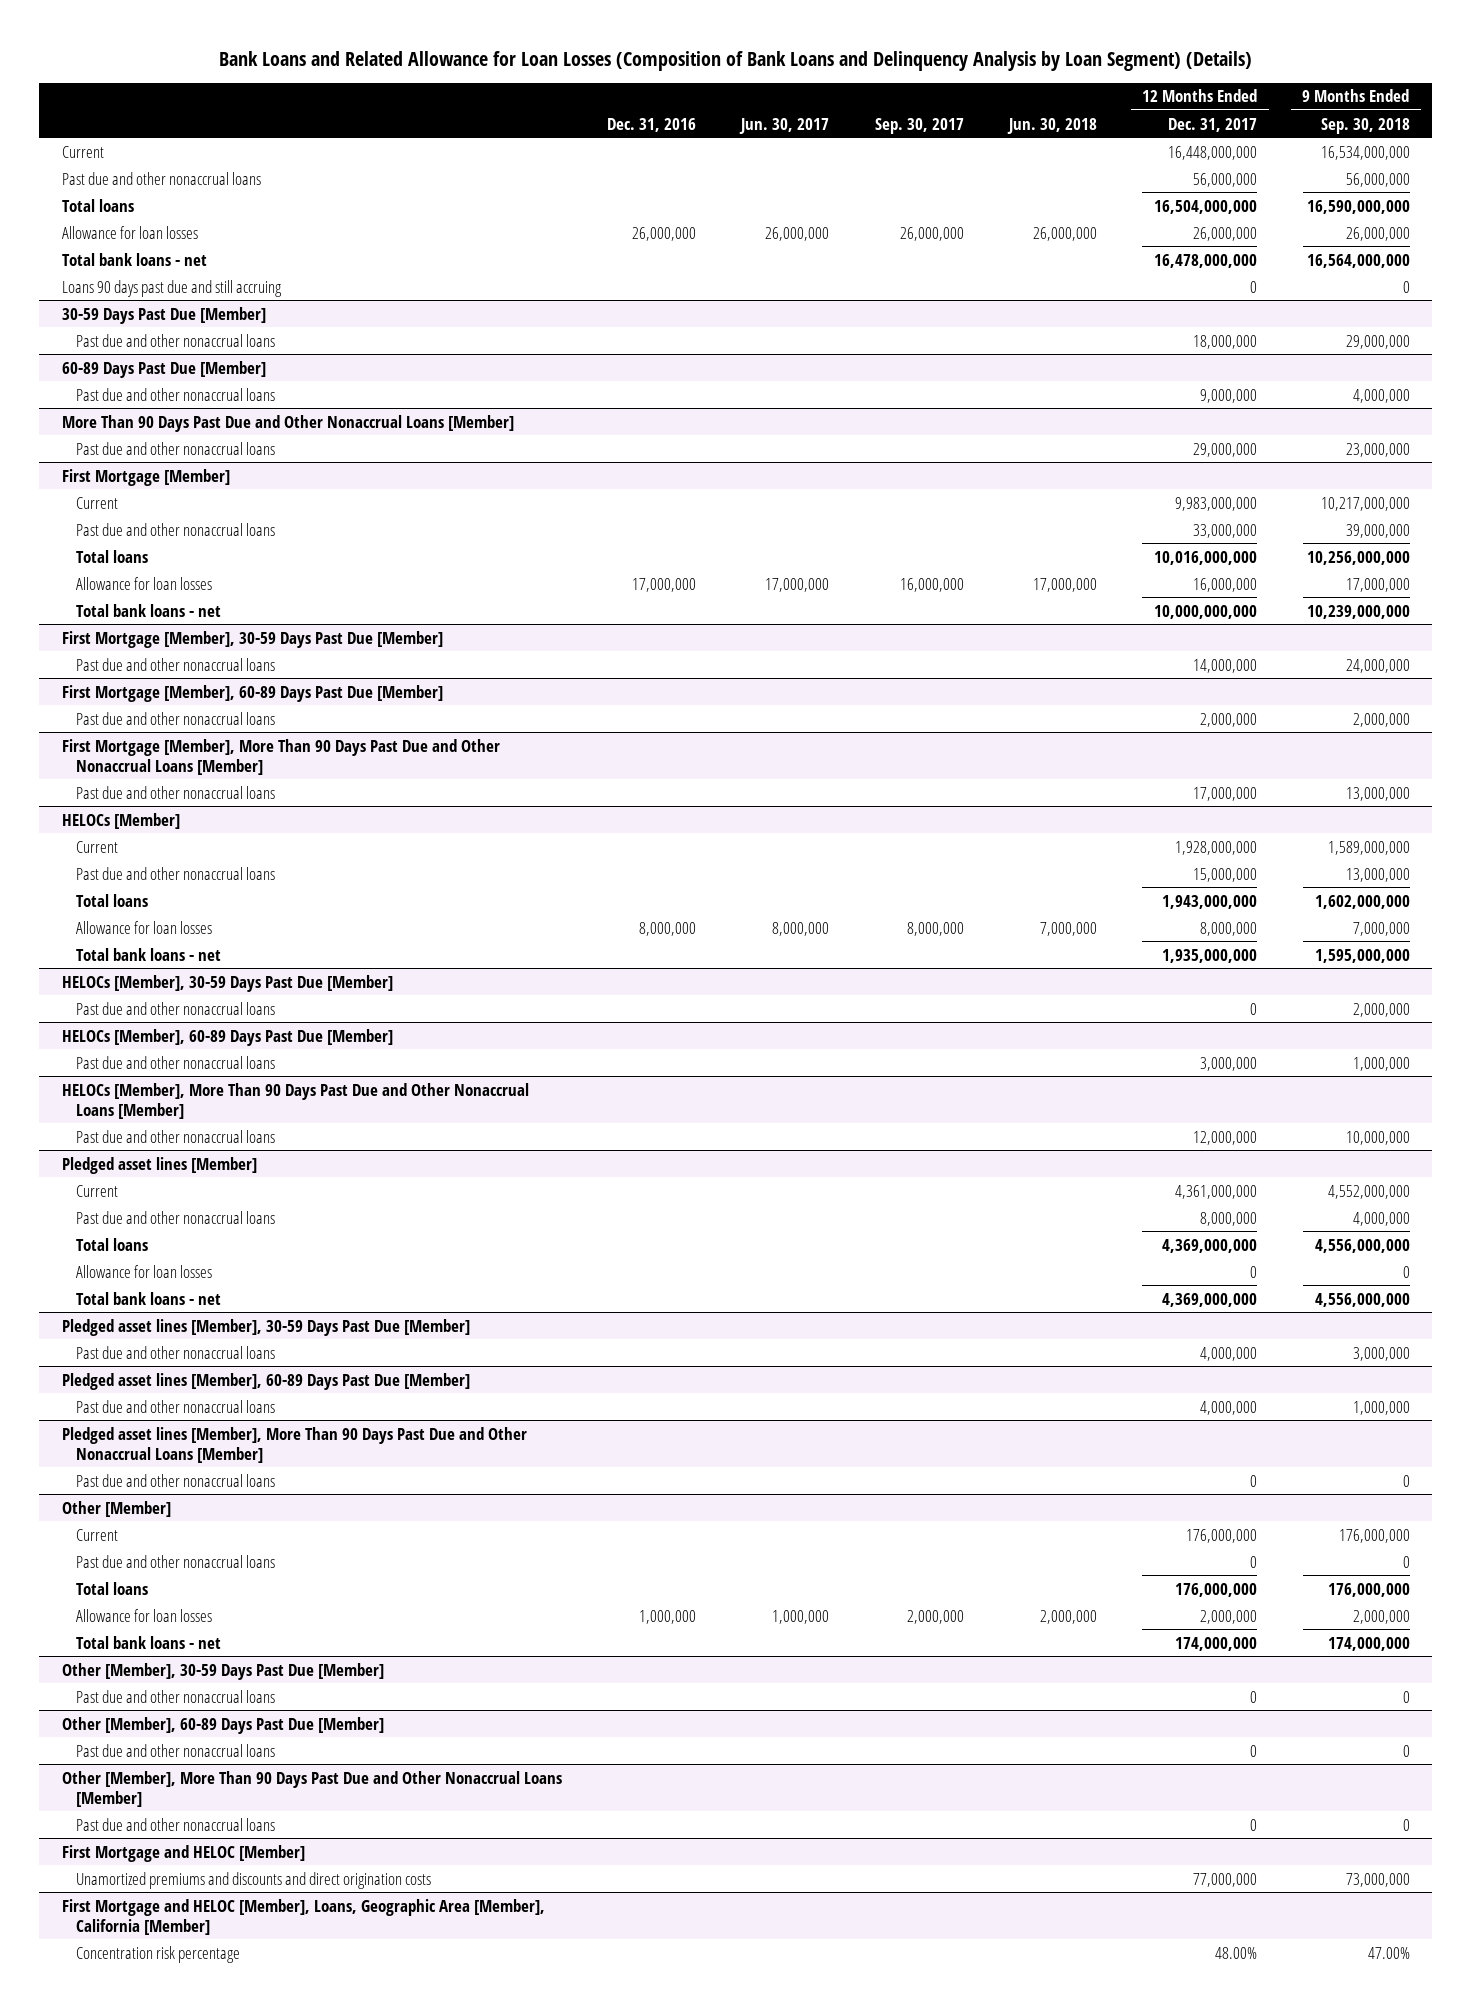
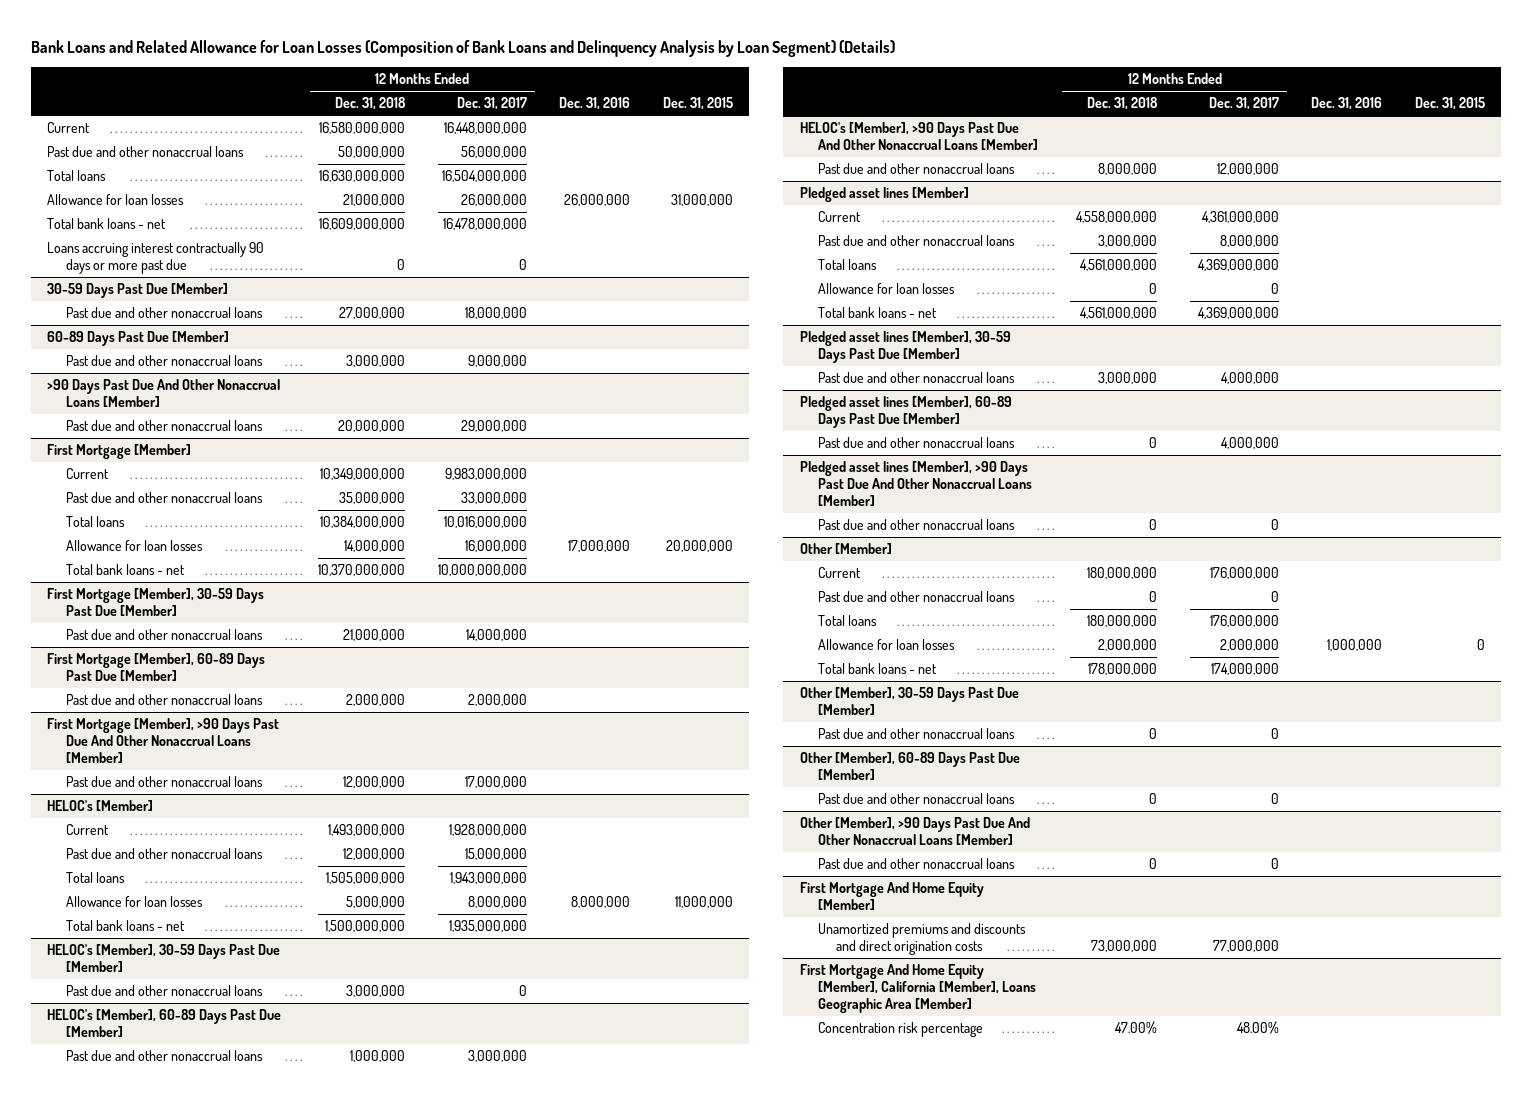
- | Dec. 31, 2016 | Jun. 30, 2017 | Sep. 30, 2017 | Jun. 30, 2018 | 12 Months Ended Dec. 31, 2017 | 9 Months Ended Sep. 30, 2018
+ | 12 Months Ended Dec. 31, 2018 | 12 Months Ended Dec. 31, 2017 | Dec. 31, 2016 | Dec. 31, 2015
- Loans 90 days past due and still accruing | | | | | 0 | 0
+ Loans accruing interest contractually 90 days or more past due | 0 | 0 | |
- More Than 90 Days Past Due and Other Nonaccrual Loans [Member]
+ >90 Days Past Due And Other Nonaccrual Loans [Member]
- First Mortgage [Member], More Than 90 Days Past Due and Other Nonaccrual Loans [Member]
+ First Mortgage [Member], >90 Days Past Due And Other Nonaccrual Loans [Member]
- HELOCs [Member]
+ HELOC's [Member]
- HELOCs [Member], 30-59 Days Past Due [Member]
+ HELOC's [Member], 30-59 Days Past Due [Member]
- HELOCs [Member], 60-89 Days Past Due [Member]
+ HELOC's [Member], 60-89 Days Past Due [Member]
- HELOCs [Member], More Than 90 Days Past Due and Other Nonaccrual Loans [Member]
+ HELOC's [Member], >90 Days Past Due And Other Nonaccrual Loans [Member]
- Pledged asset lines [Member], More Than 90 Days Past Due and Other Nonaccrual Loans [Member]
+ Pledged asset lines [Member], >90 Days Past Due And Other Nonaccrual Loans [Member]
- Other [Member], More Than 90 Days Past Due and Other Nonaccrual Loans [Member]
+ Other [Member], >90 Days Past Due And Other Nonaccrual Loans [Member]
- First Mortgage and HELOC [Member]
+ First Mortgage And Home Equity [Member]
- First Mortgage and HELOC [Member], Loans, Geographic Area [Member], California [Member]
+ First Mortgage And Home Equity [Member], California [Member], Loans Geographic Area [Member]

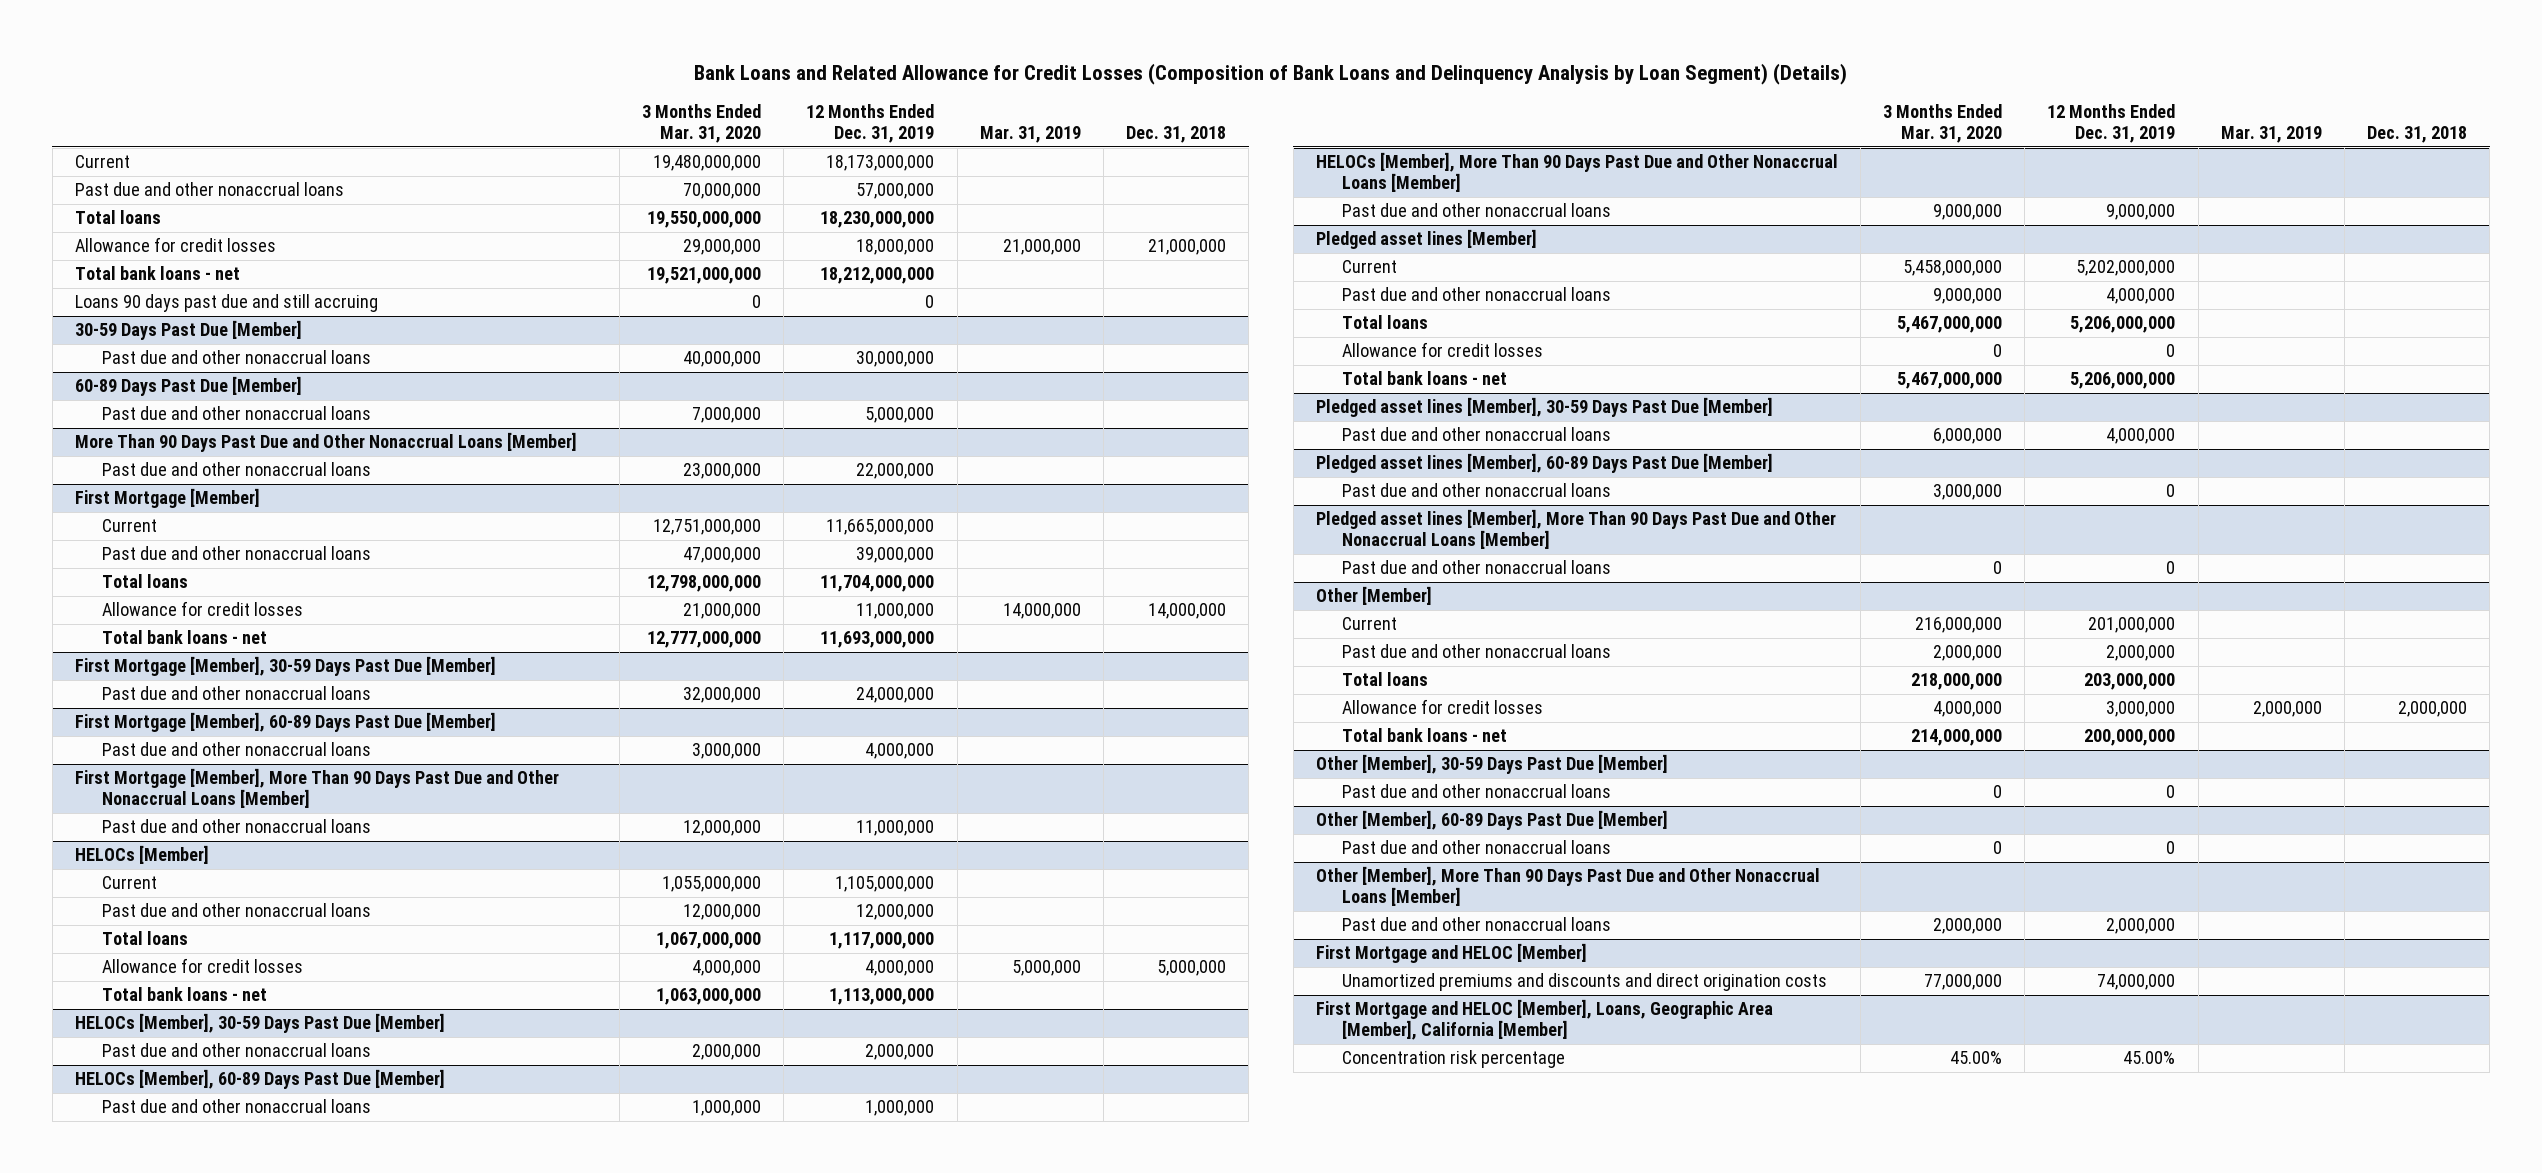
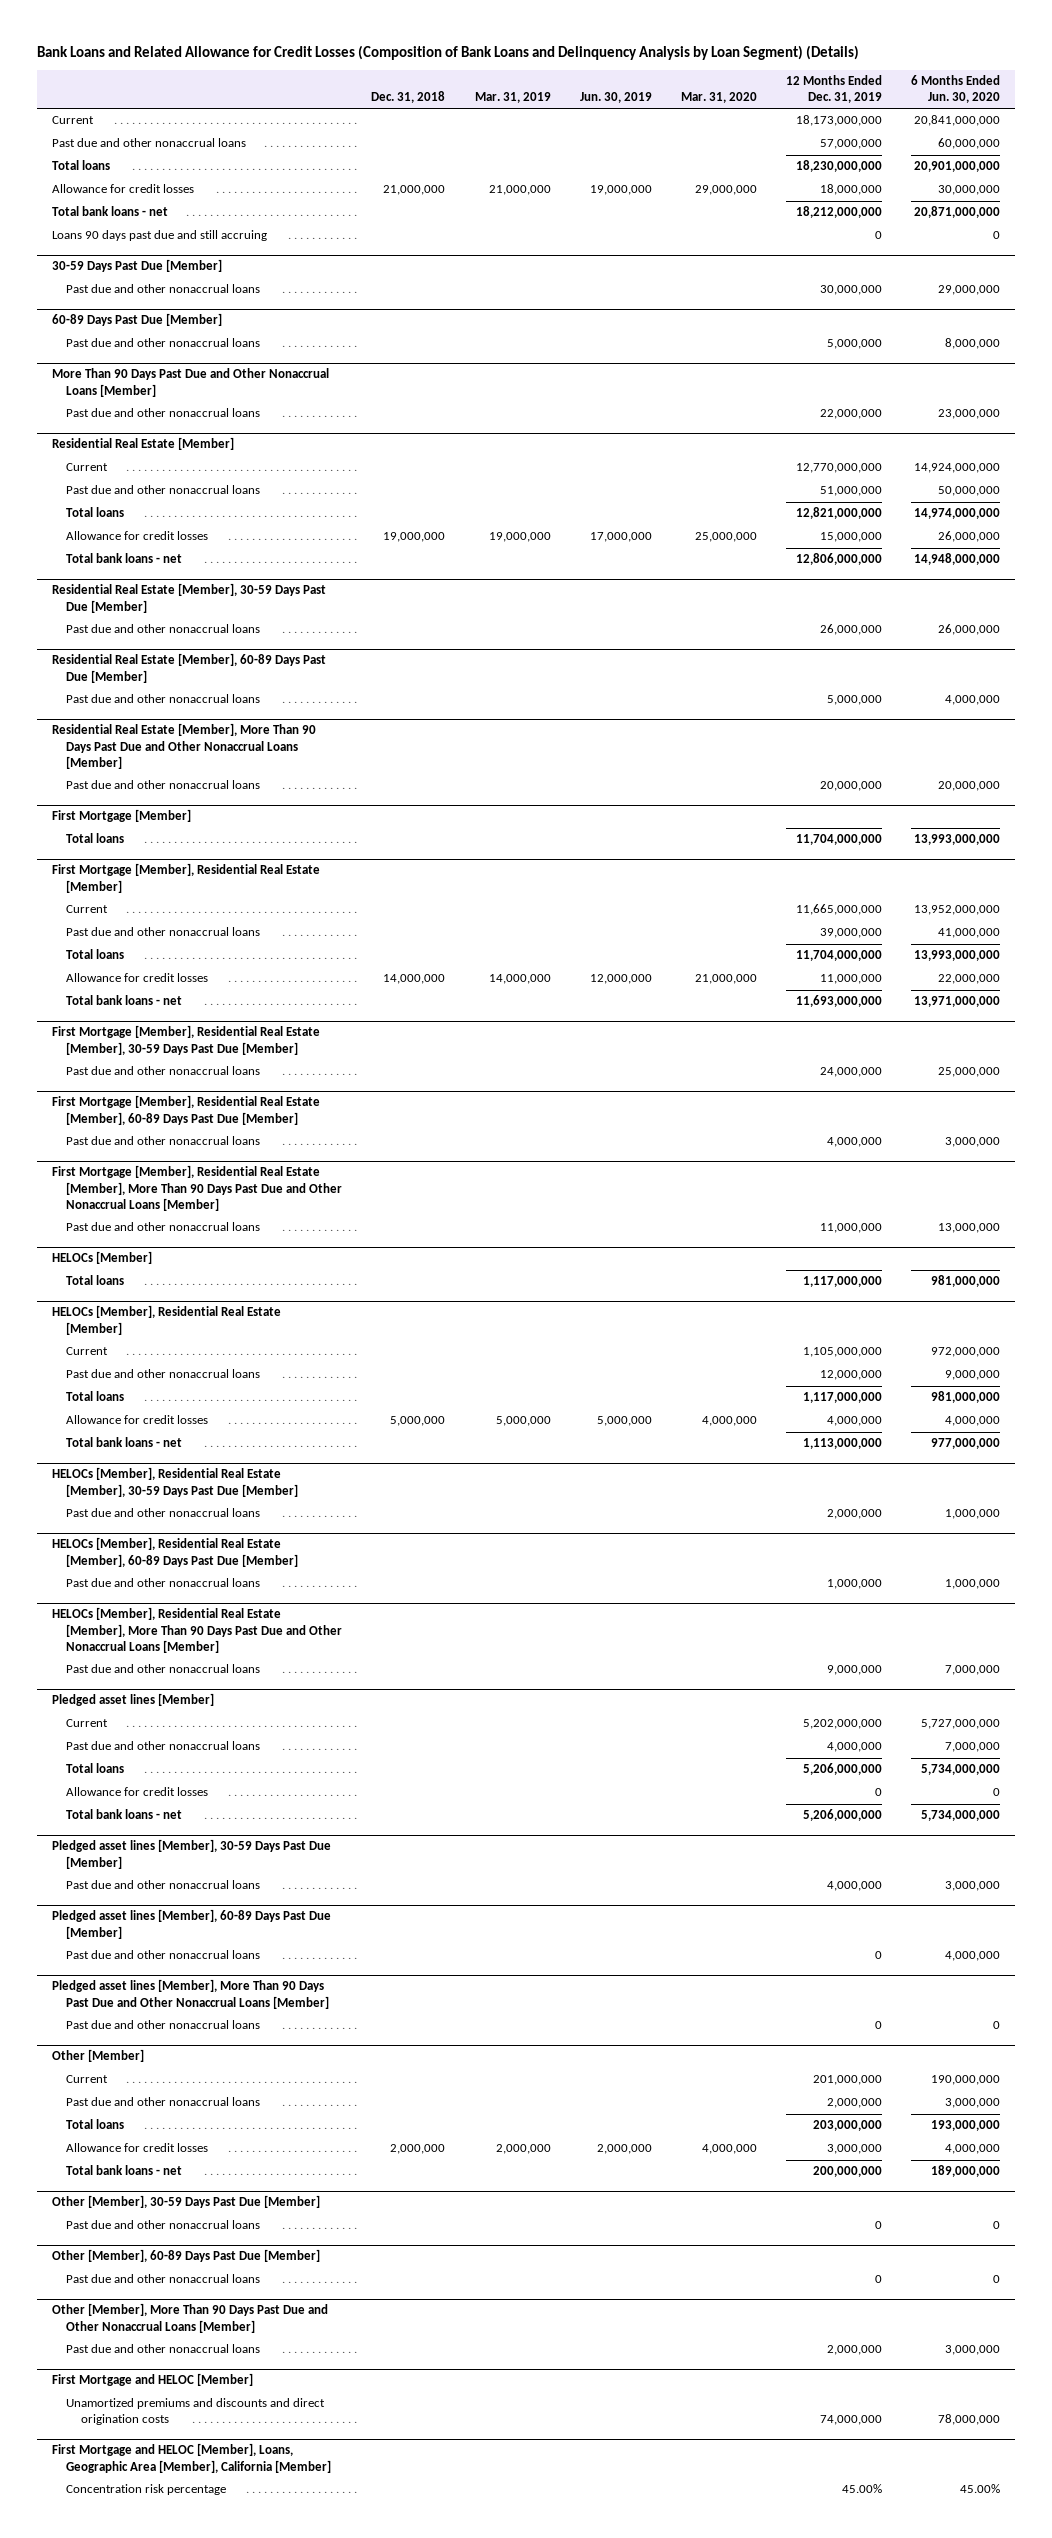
- | 3 Months Ended Mar. 31, 2020 | 12 Months Ended Dec. 31, 2019 | Mar. 31, 2019 | Dec. 31, 2018
+ | Dec. 31, 2018 | Mar. 31, 2019 | Jun. 30, 2019 | Mar. 31, 2020 | 12 Months Ended Dec. 31, 2019 | 6 Months Ended Jun. 30, 2020
+ Residential Real Estate [Member]
+ Current | | | | | 12,770,000,000 | 14,924,000,000
+ Past due and other nonaccrual loans | | | | | 51,000,000 | 50,000,000
+ Total loans | | | | | 12,821,000,000 | 14,974,000,000
+ Allowance for credit losses | 19,000,000 | 19,000,000 | 17,000,000 | 25,000,000 | 15,000,000 | 26,000,000
+ Total bank loans - net | | | | | 12,806,000,000 | 14,948,000,000
+ Residential Real Estate [Member], 30-59 Days Past Due [Member]
+ Past due and other nonaccrual loans | | | | | 26,000,000 | 26,000,000
+ Residential Real Estate [Member], 60-89 Days Past Due [Member]
+ Past due and other nonaccrual loans | | | | | 5,000,000 | 4,000,000
+ Residential Real Estate [Member], More Than 90 Days Past Due and Other Nonaccrual Loans [Member]
+ Past due and other nonaccrual loans | | | | | 20,000,000 | 20,000,000
@ First Mortgage [Member]
+ Total loans | | | | | 11,704,000,000 | 13,993,000,000
+ First Mortgage [Member], Residential Real Estate [Member]
- First Mortgage [Member], 30-59 Days Past Due [Member]
+ First Mortgage [Member], Residential Real Estate [Member], 30-59 Days Past Due [Member]
- First Mortgage [Member], 60-89 Days Past Due [Member]
+ First Mortgage [Member], Residential Real Estate [Member], 60-89 Days Past Due [Member]
- First Mortgage [Member], More Than 90 Days Past Due and Other Nonaccrual Loans [Member]
+ First Mortgage [Member], Residential Real Estate [Member], More Than 90 Days Past Due and Other Nonaccrual Loans [Member]
@ HELOCs [Member]
+ Total loans | | | | | 1,117,000,000 | 981,000,000
+ HELOCs [Member], Residential Real Estate [Member]
- HELOCs [Member], 30-59 Days Past Due [Member]
+ HELOCs [Member], Residential Real Estate [Member], 30-59 Days Past Due [Member]
- HELOCs [Member], 60-89 Days Past Due [Member]
+ HELOCs [Member], Residential Real Estate [Member], 60-89 Days Past Due [Member]
- HELOCs [Member], More Than 90 Days Past Due and Other Nonaccrual Loans [Member]
+ HELOCs [Member], Residential Real Estate [Member], More Than 90 Days Past Due and Other Nonaccrual Loans [Member]

